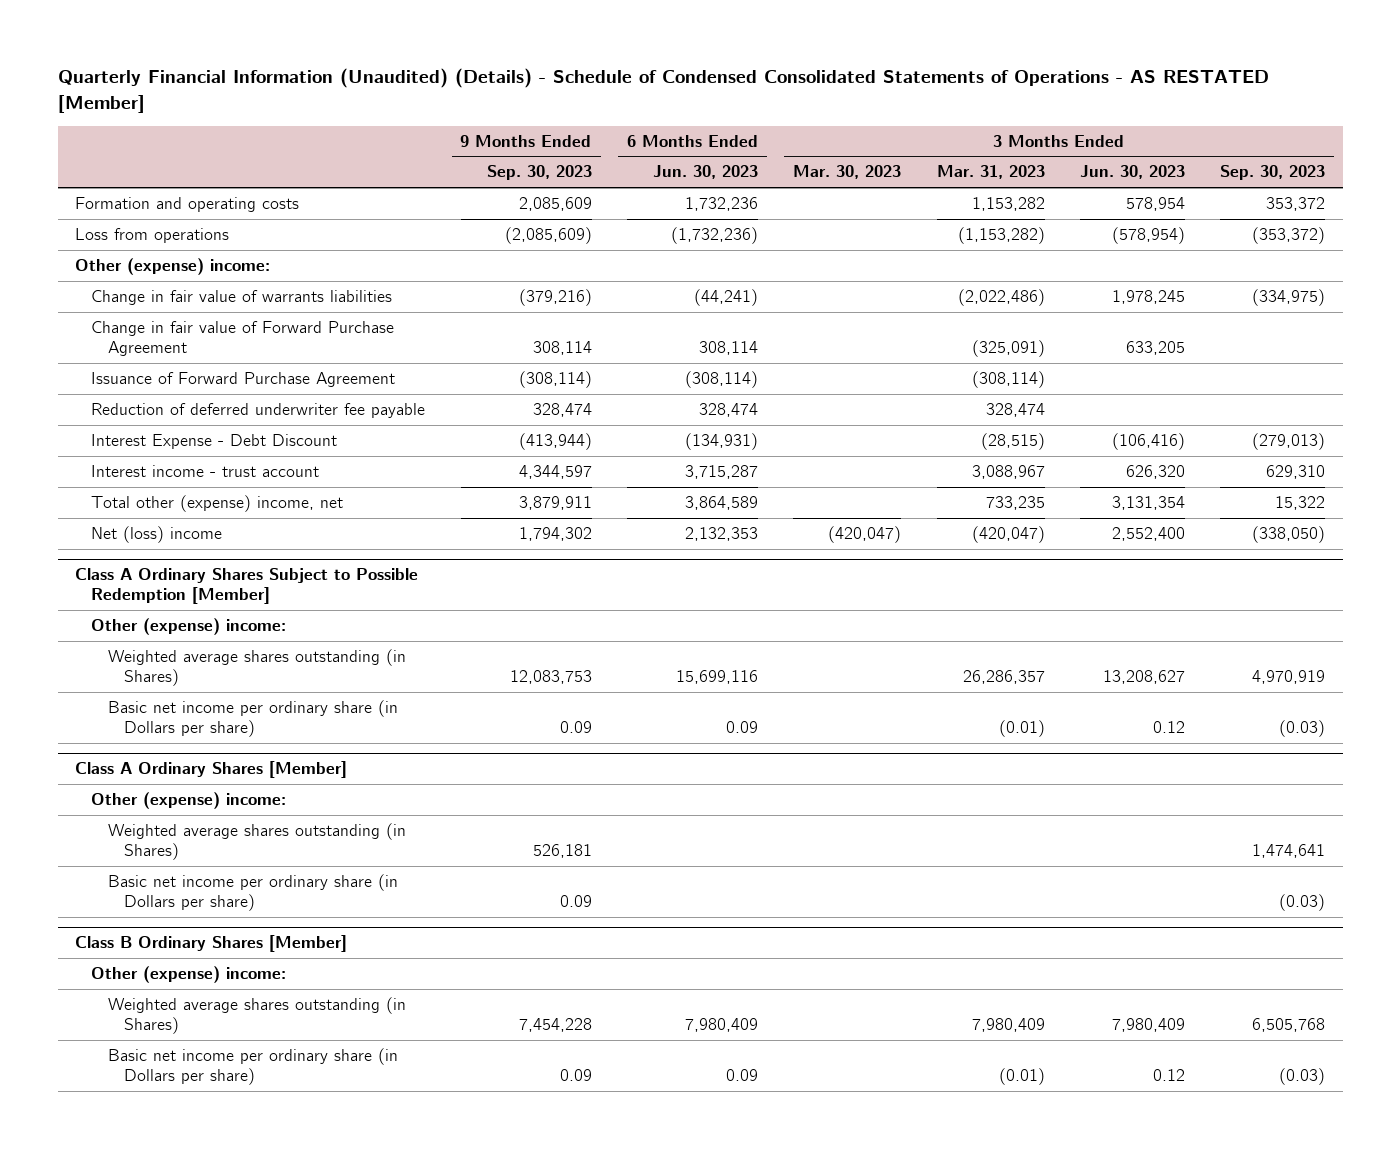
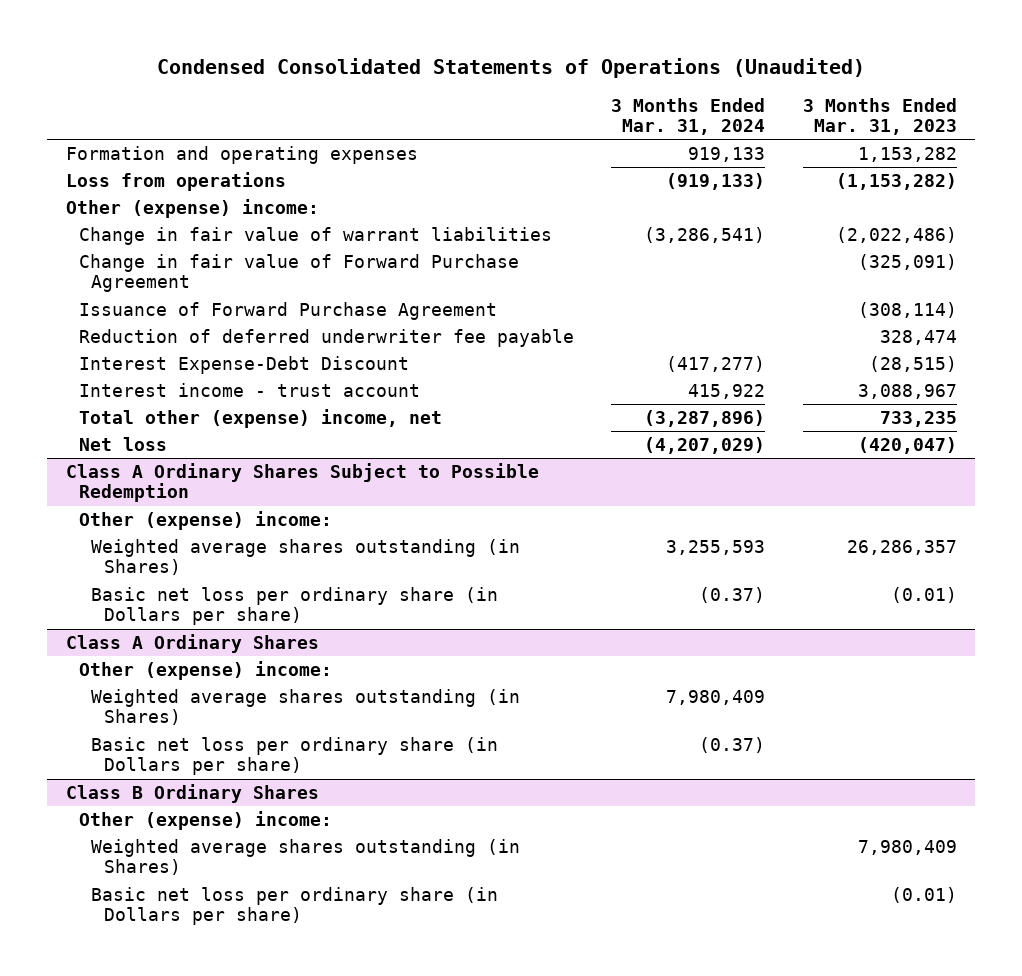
- Quarterly Financial Information (Unaudited) (Details) - Schedule of Condensed Consolidated Statements of Operations - AS RESTATED [Member]
+ Condensed Consolidated Statements of Operations (Unaudited)
- | 9 Months Ended Sep. 30, 2023 | 6 Months Ended Jun. 30, 2023 | 3 Months Ended Mar. 30, 2023 | 3 Months Ended Mar. 31, 2023 | 3 Months Ended Jun. 30, 2023 | 3 Months Ended Sep. 30, 2023
+ | 3 Months Ended Mar. 31, 2024 | 3 Months Ended Mar. 31, 2023
- Formation and operating costs | 2,085,609 | 1,732,236 | | 1,153,282 | 578,954 | 353,372
+ Formation and operating expenses | 919,133 | 1,153,282
- Change in fair value of warrants liabilities | (379,216) | (44,241) | | (2,022,486) | 1,978,245 | (334,975)
+ Change in fair value of warrant liabilities | (3,286,541) | (2,022,486)
- Interest Expense - Debt Discount | (413,944) | (134,931) | | (28,515) | (106,416) | (279,013)
+ Interest Expense-Debt Discount | (417,277) | (28,515)
- Net (loss) income | 1,794,302 | 2,132,353 | (420,047) | (420,047) | 2,552,400 | (338,050)
- Class A Ordinary Shares Subject to Possible Redemption [Member]
+ Net loss | (4,207,029) | (420,047)
+ Class A Ordinary Shares Subject to Possible Redemption
- Basic net income per ordinary share (in Dollars per share) | 0.09 | 0.09 | | (0.01) | 0.12 | (0.03)
- Class A Ordinary Shares [Member]
+ Basic net loss per ordinary share (in Dollars per share) | (0.37) | (0.01)
+ Class A Ordinary Shares
- Basic net income per ordinary share (in Dollars per share) | 0.09 | | | | | (0.03)
- Class B Ordinary Shares [Member]
+ Basic net loss per ordinary share (in Dollars per share) | (0.37) |
+ Class B Ordinary Shares
- Basic net income per ordinary share (in Dollars per share) | 0.09 | 0.09 | | (0.01) | 0.12 | (0.03)
+ Basic net loss per ordinary share (in Dollars per share) | | (0.01)

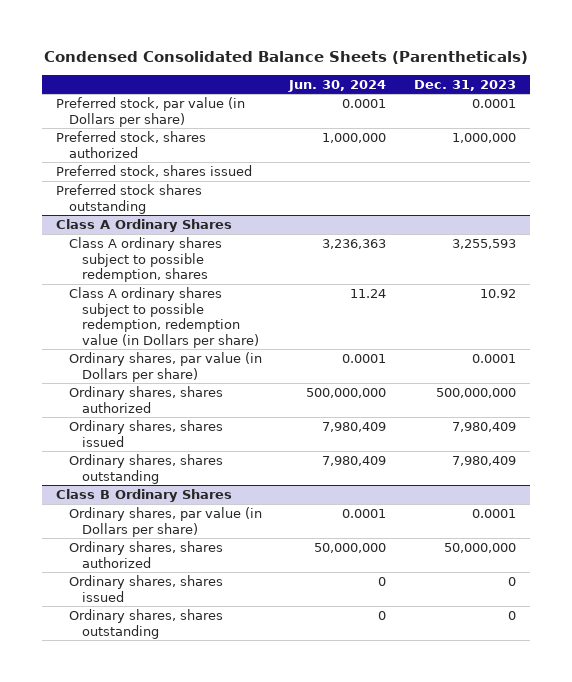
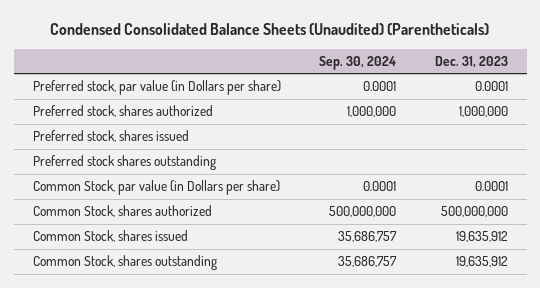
- Condensed Consolidated Balance Sheets (Parentheticals)
+ Condensed Consolidated Balance Sheets (Unaudited) (Parentheticals)
- | Jun. 30, 2024 | Dec. 31, 2023
+ | Sep. 30, 2024 | Dec. 31, 2023
- Class A Ordinary Shares
- Class A ordinary shares subject to possible redemption, shares | 3,236,363 | 3,255,593
- Class A ordinary shares subject to possible redemption, redemption value (in Dollars per share) | 11.24 | 10.92
- Ordinary shares, par value (in Dollars per share) | 0.0001 | 0.0001
- Ordinary shares, shares authorized | 500,000,000 | 500,000,000
- Ordinary shares, shares issued | 7,980,409 | 7,980,409
- Ordinary shares, shares outstanding | 7,980,409 | 7,980,409
- Class B Ordinary Shares
- Ordinary shares, par value (in Dollars per share) | 0.0001 | 0.0001
- Ordinary shares, shares authorized | 50,000,000 | 50,000,000
- Ordinary shares, shares issued | 0 | 0
- Ordinary shares, shares outstanding | 0 | 0
+ Common Stock, par value (in Dollars per share) | 0.0001 | 0.0001
+ Common Stock, shares authorized | 500,000,000 | 500,000,000
+ Common Stock, shares issued | 35,686,757 | 19,635,912
+ Common Stock, shares outstanding | 35,686,757 | 19,635,912

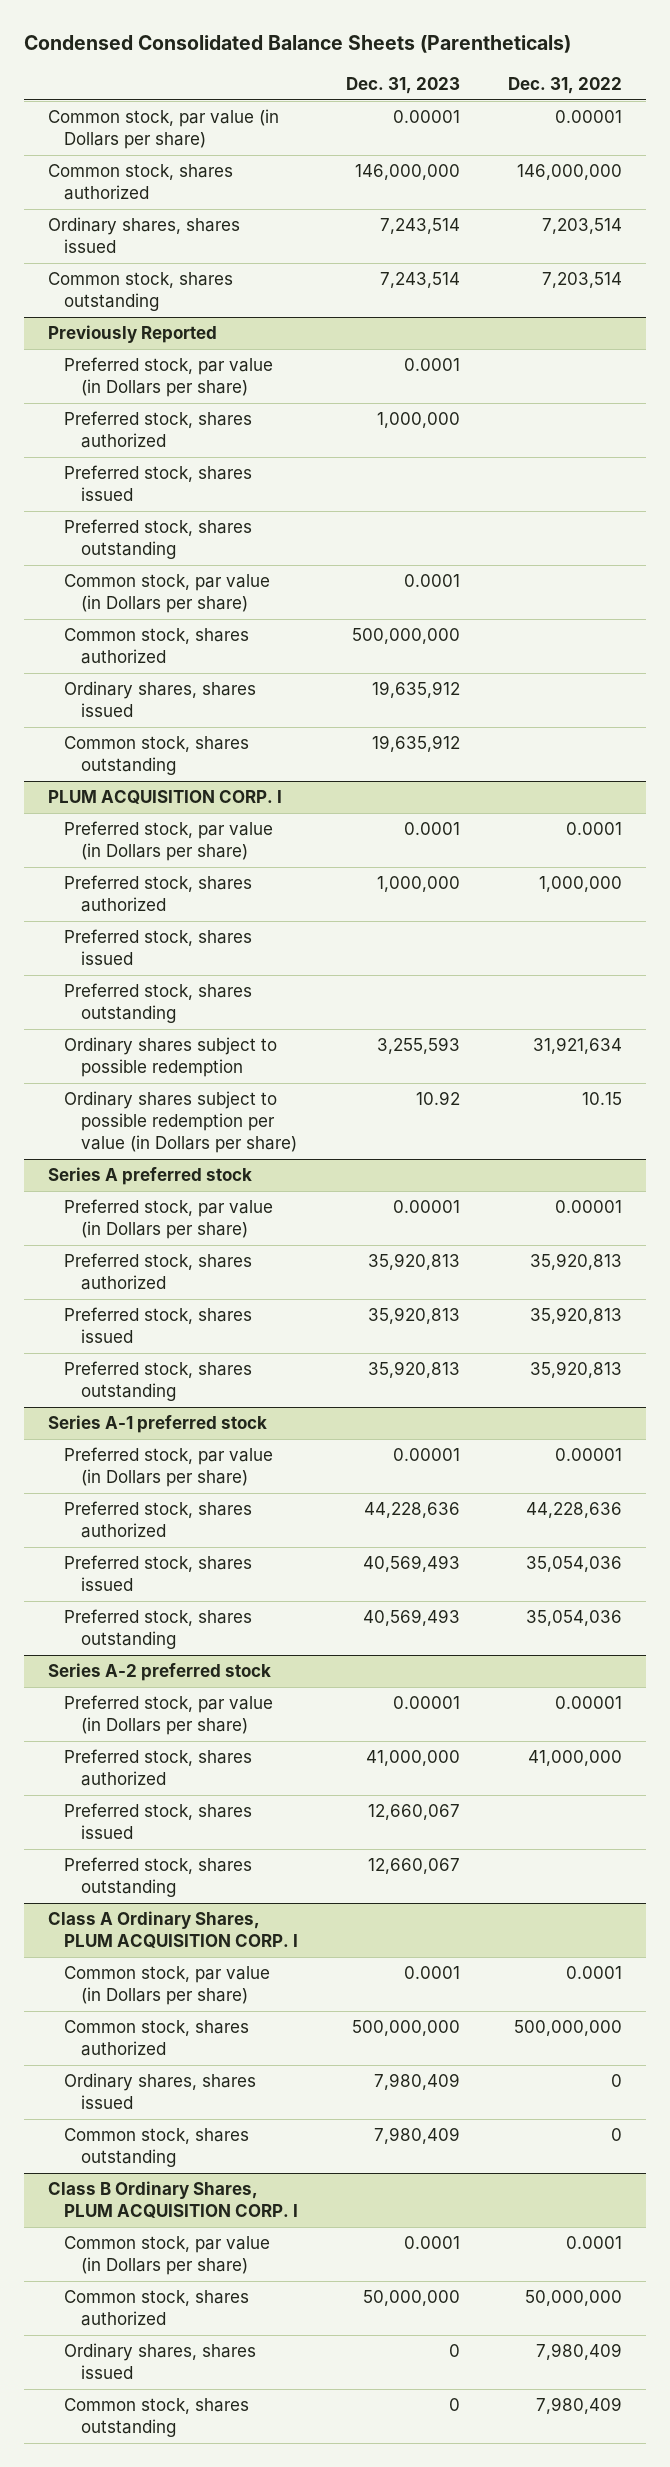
- Condensed Consolidated Balance Sheets (Unaudited) (Parentheticals)
+ Condensed Consolidated Balance Sheets (Parentheticals)
- | Sep. 30, 2024 | Dec. 31, 2023
+ | Dec. 31, 2023 | Dec. 31, 2022
+ Common stock, par value (in Dollars per share) | 0.00001 | 0.00001
+ Common stock, shares authorized | 146,000,000 | 146,000,000
+ Ordinary shares, shares issued | 7,243,514 | 7,203,514
+ Common stock, shares outstanding | 7,243,514 | 7,203,514
+ Previously Reported
- Preferred stock shares outstanding
- Common Stock, par value (in Dollars per share) | 0.0001 | 0.0001
- Common Stock, shares authorized | 500,000,000 | 500,000,000
- Common Stock, shares issued | 35,686,757 | 19,635,912
- Common Stock, shares outstanding | 35,686,757 | 19,635,912
+ Preferred stock, shares outstanding
+ Common stock, par value (in Dollars per share) | 0.0001 |
+ Common stock, shares authorized | 500,000,000 |
+ Ordinary shares, shares issued | 19,635,912 |
+ Common stock, shares outstanding | 19,635,912 |
+ PLUM ACQUISITION CORP. I
+ Preferred stock, par value (in Dollars per share) | 0.0001 | 0.0001
+ Preferred stock, shares authorized | 1,000,000 | 1,000,000
+ Preferred stock, shares issued
+ Preferred stock, shares outstanding
+ Ordinary shares subject to possible redemption | 3,255,593 | 31,921,634
+ Ordinary shares subject to possible redemption per value (in Dollars per share) | 10.92 | 10.15
+ Series A preferred stock
+ Preferred stock, par value (in Dollars per share) | 0.00001 | 0.00001
+ Preferred stock, shares authorized | 35,920,813 | 35,920,813
+ Preferred stock, shares issued | 35,920,813 | 35,920,813
+ Preferred stock, shares outstanding | 35,920,813 | 35,920,813
+ Series A-1 preferred stock
+ Preferred stock, par value (in Dollars per share) | 0.00001 | 0.00001
+ Preferred stock, shares authorized | 44,228,636 | 44,228,636
+ Preferred stock, shares issued | 40,569,493 | 35,054,036
+ Preferred stock, shares outstanding | 40,569,493 | 35,054,036
+ Series A-2 preferred stock
+ Preferred stock, par value (in Dollars per share) | 0.00001 | 0.00001
+ Preferred stock, shares authorized | 41,000,000 | 41,000,000
+ Preferred stock, shares issued | 12,660,067 |
+ Preferred stock, shares outstanding | 12,660,067 |
+ Class A Ordinary Shares, PLUM ACQUISITION CORP. I
+ Common stock, par value (in Dollars per share) | 0.0001 | 0.0001
+ Common stock, shares authorized | 500,000,000 | 500,000,000
+ Ordinary shares, shares issued | 7,980,409 | 0
+ Common stock, shares outstanding | 7,980,409 | 0
+ Class B Ordinary Shares, PLUM ACQUISITION CORP. I
+ Common stock, par value (in Dollars per share) | 0.0001 | 0.0001
+ Common stock, shares authorized | 50,000,000 | 50,000,000
+ Ordinary shares, shares issued | 0 | 7,980,409
+ Common stock, shares outstanding | 0 | 7,980,409

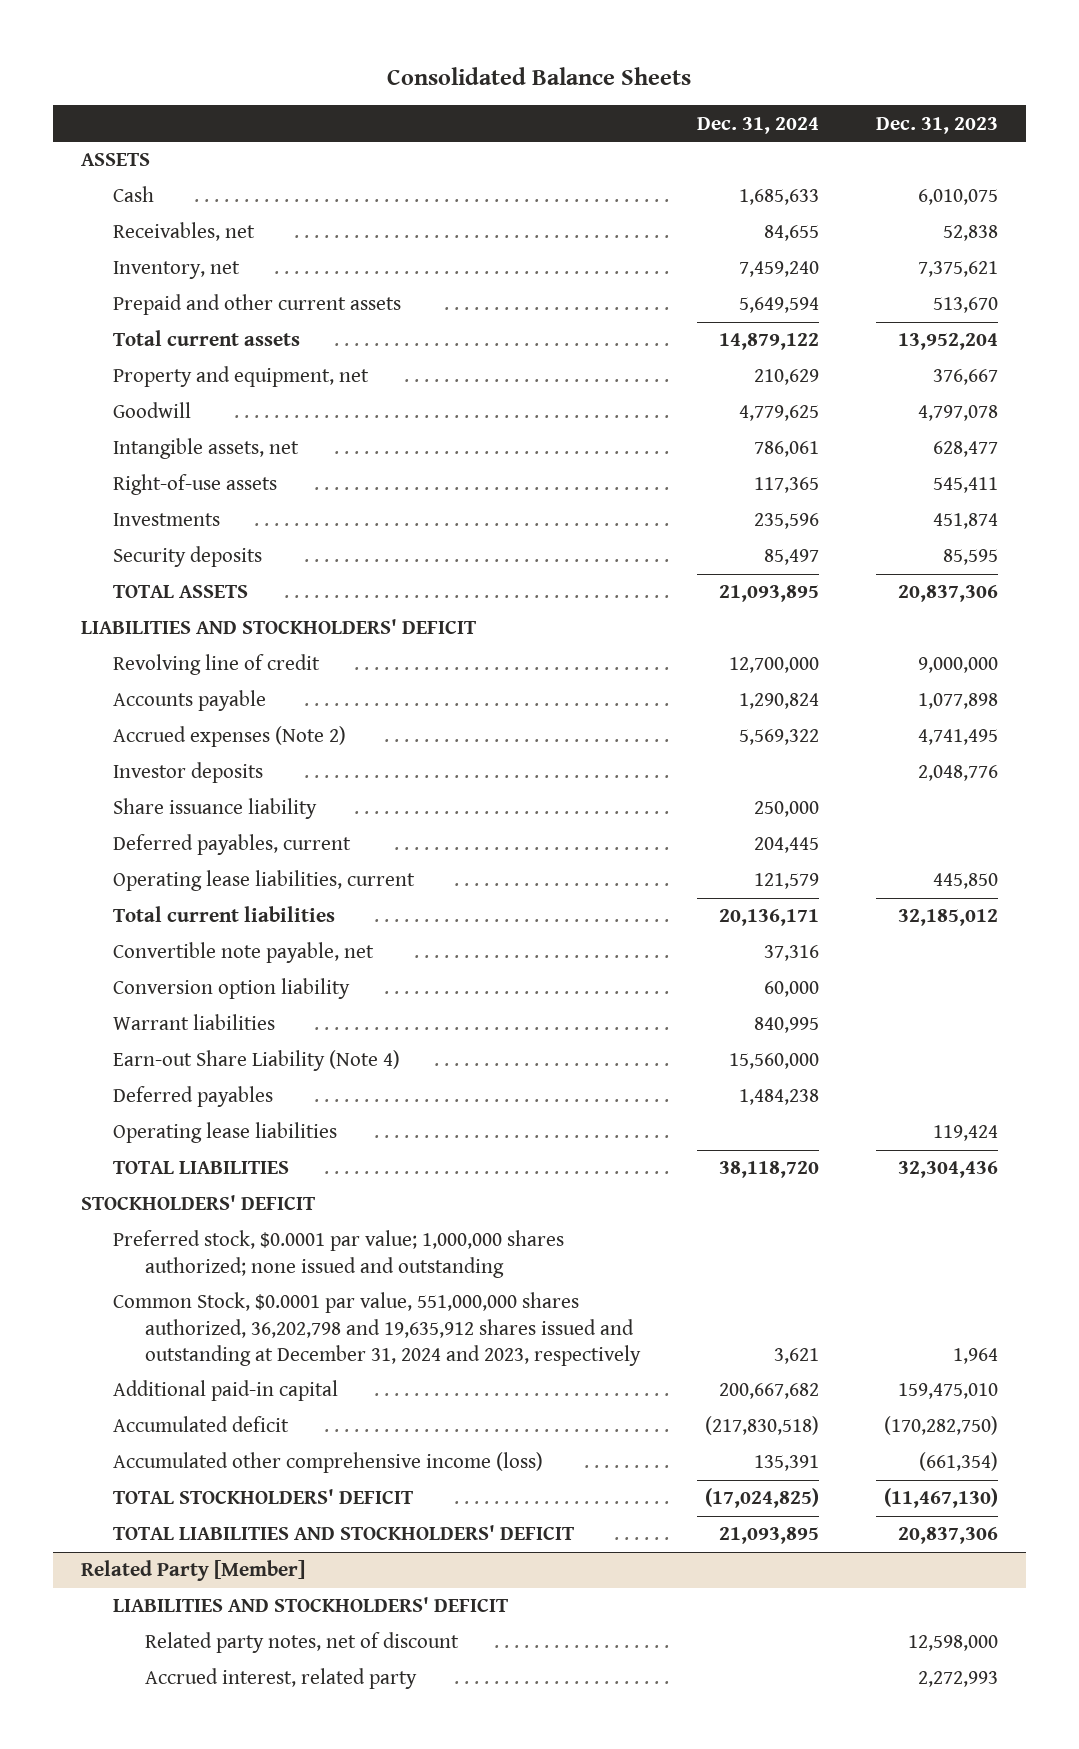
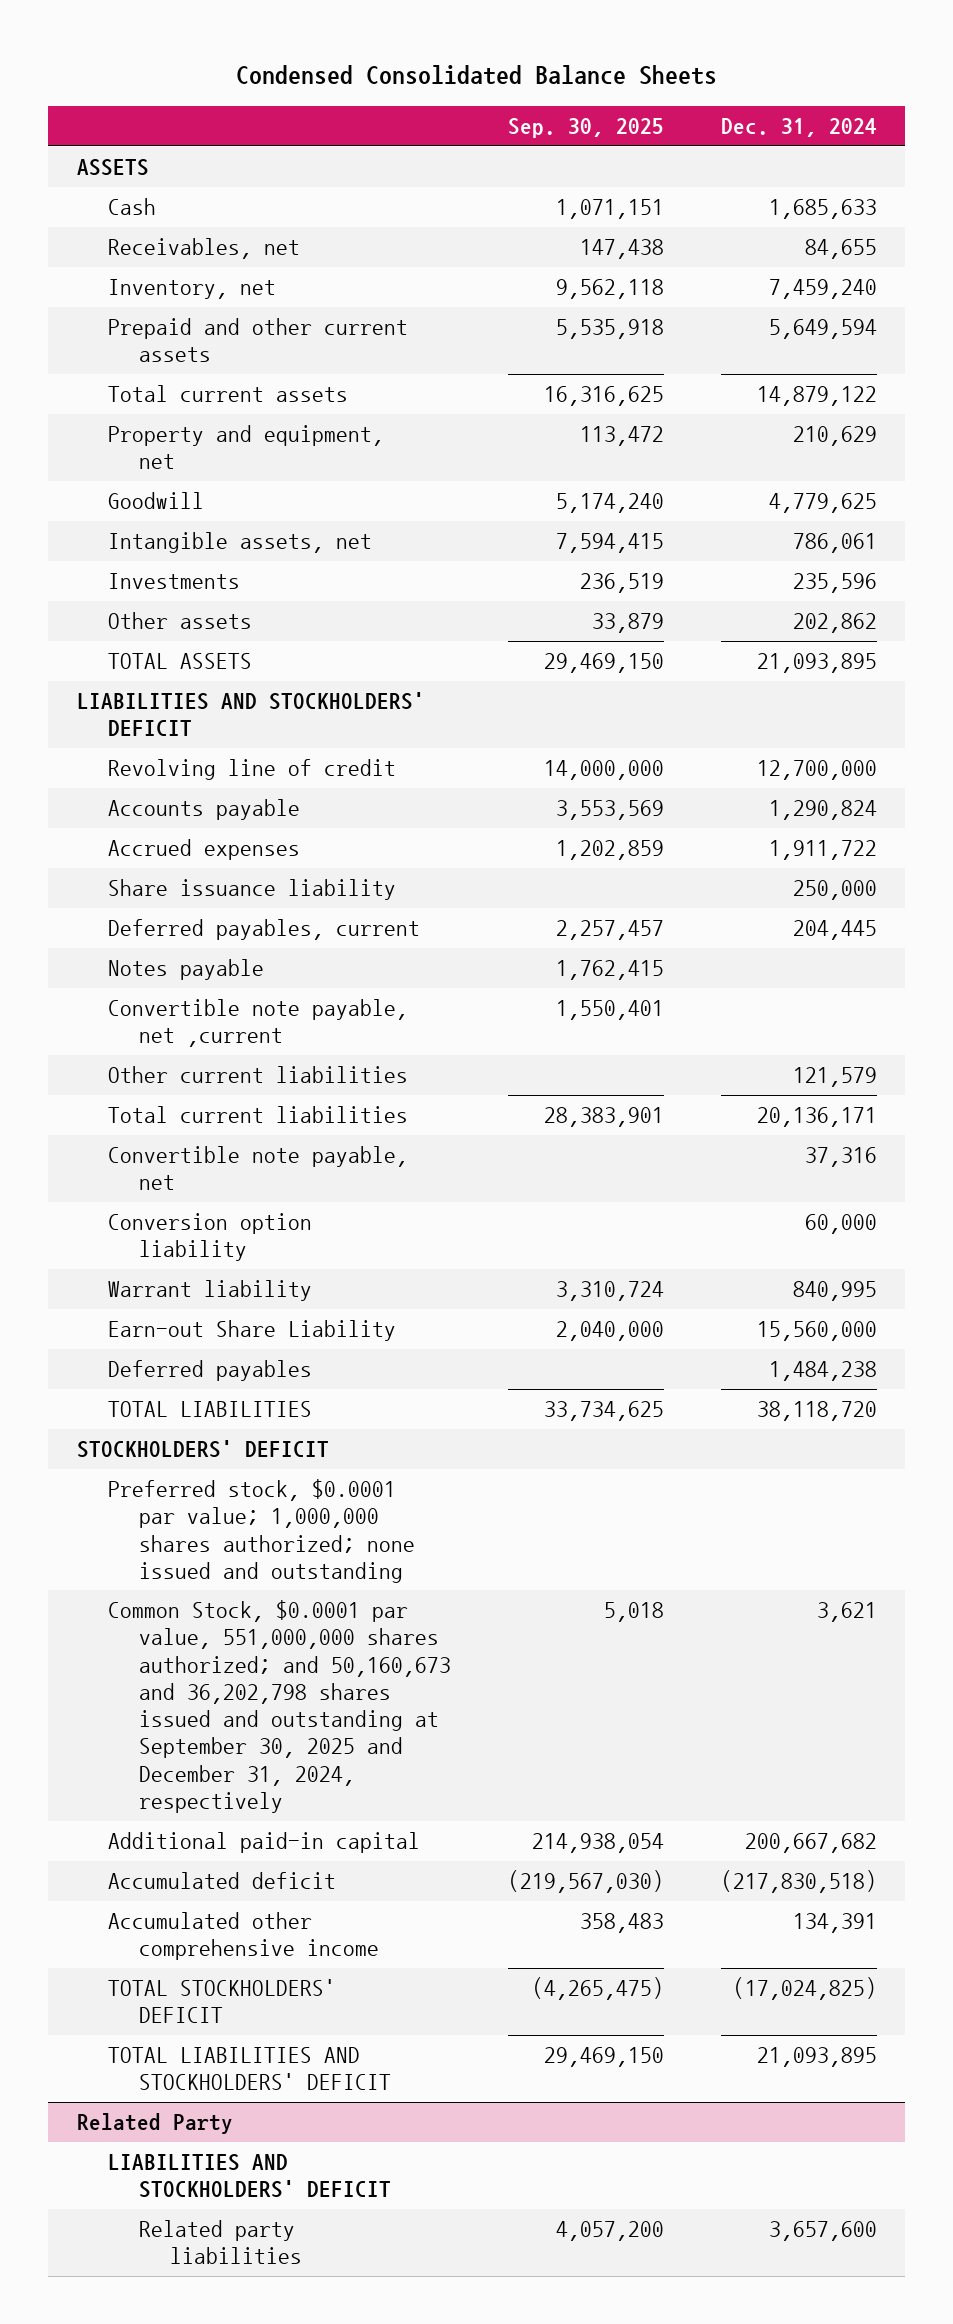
- Consolidated Balance Sheets
+ Condensed Consolidated Balance Sheets
- | Dec. 31, 2024 | Dec. 31, 2023
+ | Sep. 30, 2025 | Dec. 31, 2024
- Right-of-use assets | 117,365 | 545,411
- Security deposits | 85,497 | 85,595
+ Other assets | 33,879 | 202,862
- Accrued expenses (Note 2) | 5,569,322 | 4,741,495
- Investor deposits | | 2,048,776
+ Accrued expenses | 1,202,859 | 1,911,722
- Operating lease liabilities, current | 121,579 | 445,850
+ Notes payable | 1,762,415 |
+ Convertible note payable, net ,current | 1,550,401 |
+ Other current liabilities | | 121,579
- Warrant liabilities | 840,995 |
- Earn-out Share Liability (Note 4) | 15,560,000 |
+ Warrant liability | 3,310,724 | 840,995
+ Earn-out Share Liability | 2,040,000 | 15,560,000
- Operating lease liabilities | | 119,424
- Common Stock, $0.0001 par value, 551,000,000 shares authorized, 36,202,798 and 19,635,912 shares issued and outstanding at December 31, 2024 and 2023, respectively | 3,621 | 1,964
+ Common Stock, $0.0001 par value, 551,000,000 shares authorized; and 50,160,673 and 36,202,798 shares issued and outstanding at September 30, 2025 and December 31, 2024, respectively | 5,018 | 3,621
- Accumulated other comprehensive income (loss) | 135,391 | (661,354)
+ Accumulated other comprehensive income | 358,483 | 134,391
- Related Party [Member]
+ Related Party
- Related party notes, net of discount | | 12,598,000
- Accrued interest, related party | | 2,272,993
+ Related party liabilities | 4,057,200 | 3,657,600

